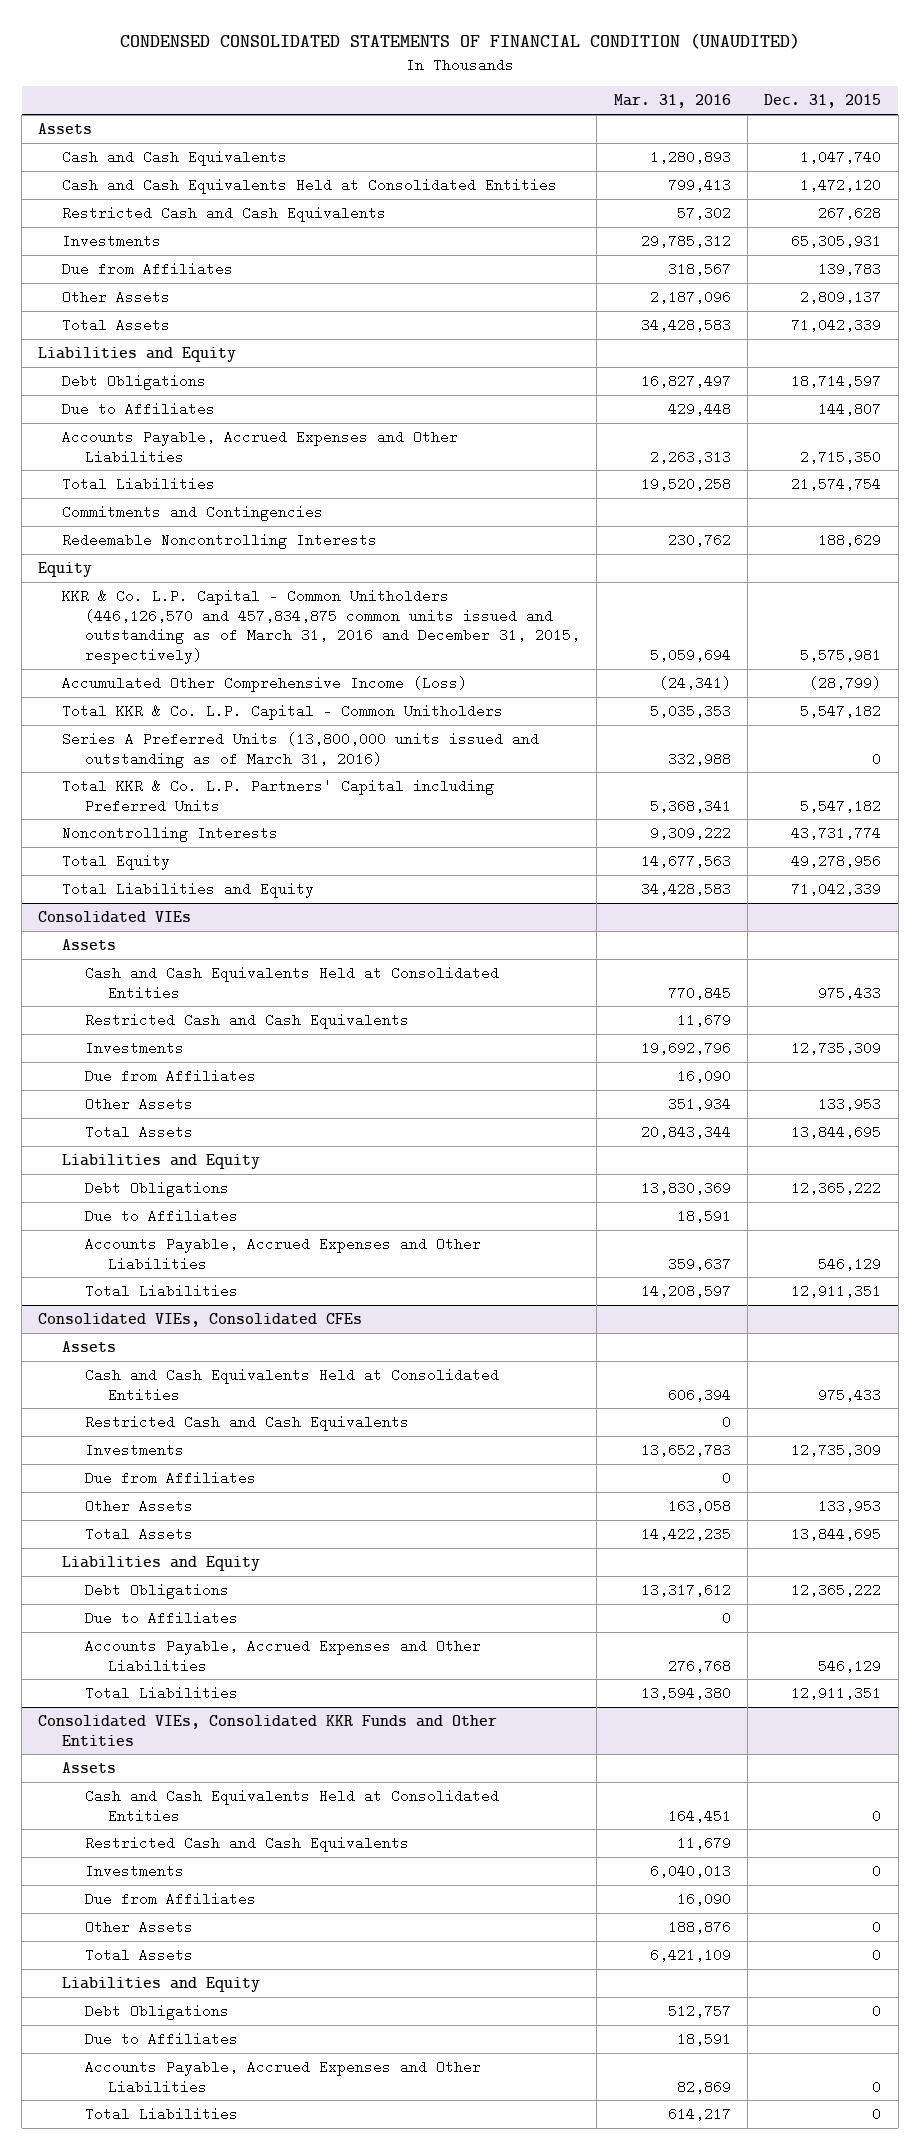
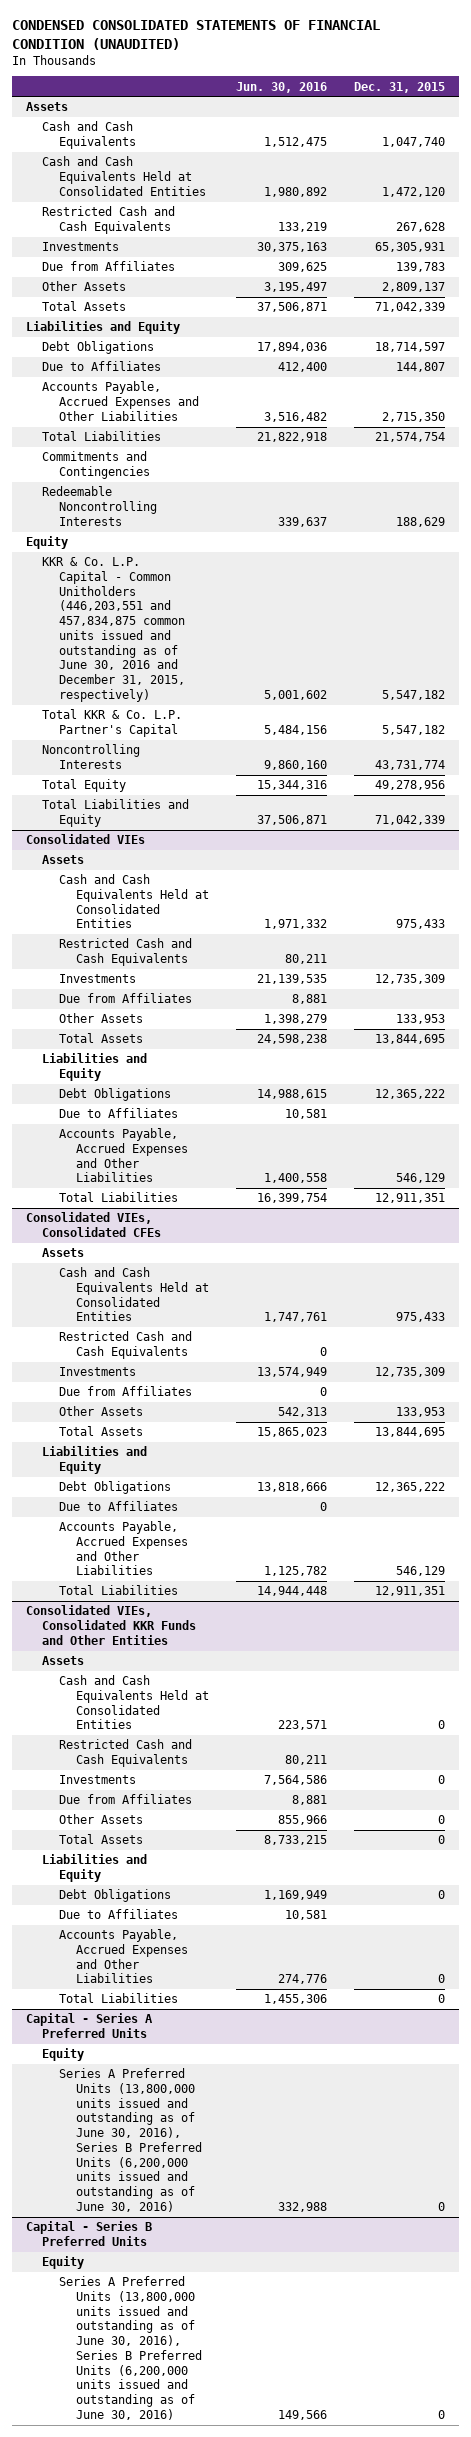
- | Mar. 31, 2016 | Dec. 31, 2015
+ | Jun. 30, 2016 | Dec. 31, 2015
- KKR & Co. L.P. Capital - Common Unitholders (446,126,570 and 457,834,875 common units issued and outstanding as of March 31, 2016 and December 31, 2015, respectively) | 5,059,694 | 5,575,981
- Accumulated Other Comprehensive Income (Loss) | (24,341) | (28,799)
- Total KKR & Co. L.P. Capital - Common Unitholders | 5,035,353 | 5,547,182
- Series A Preferred Units (13,800,000 units issued and outstanding as of March 31, 2016) | 332,988 | 0
- Total KKR & Co. L.P. Partners' Capital including Preferred Units | 5,368,341 | 5,547,182
+ KKR & Co. L.P. Capital - Common Unitholders (446,203,551 and 457,834,875 common units issued and outstanding as of June 30, 2016 and December 31, 2015, respectively) | 5,001,602 | 5,547,182
+ Total KKR & Co. L.P. Partner's Capital | 5,484,156 | 5,547,182
+ Capital - Series A Preferred Units
+ Equity
+ Series A Preferred Units (13,800,000 units issued and outstanding as of June 30, 2016), Series B Preferred Units (6,200,000 units issued and outstanding as of June 30, 2016) | 332,988 | 0
+ Capital - Series B Preferred Units
+ Equity
+ Series A Preferred Units (13,800,000 units issued and outstanding as of June 30, 2016), Series B Preferred Units (6,200,000 units issued and outstanding as of June 30, 2016) | 149,566 | 0

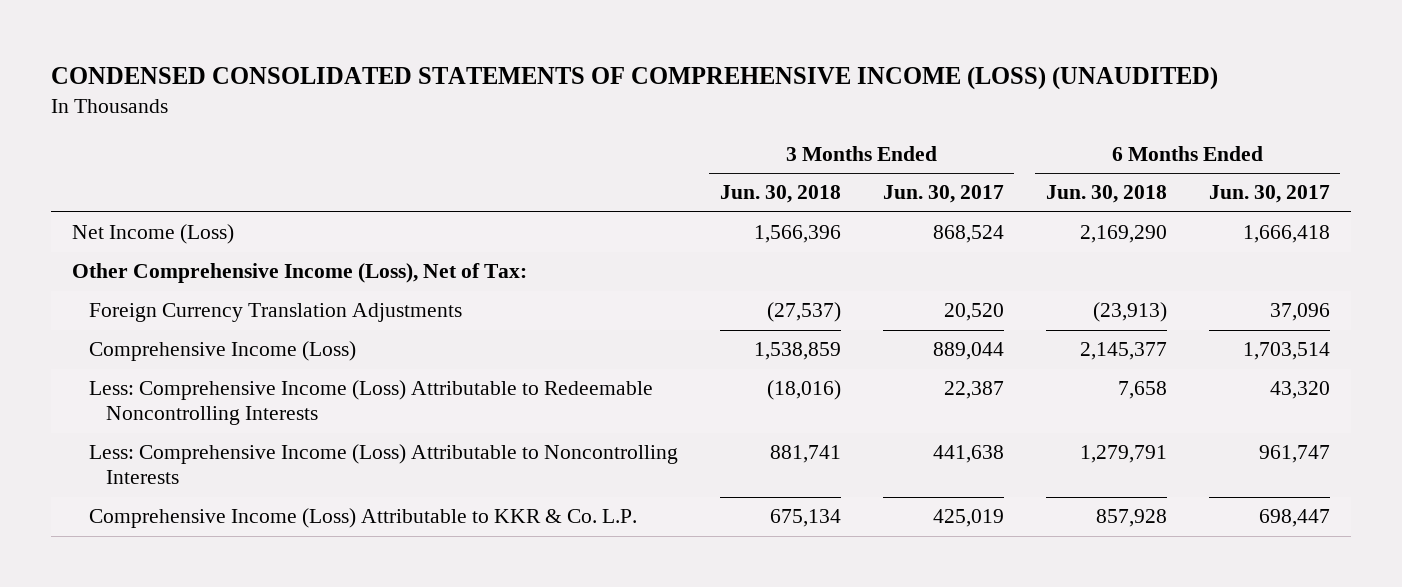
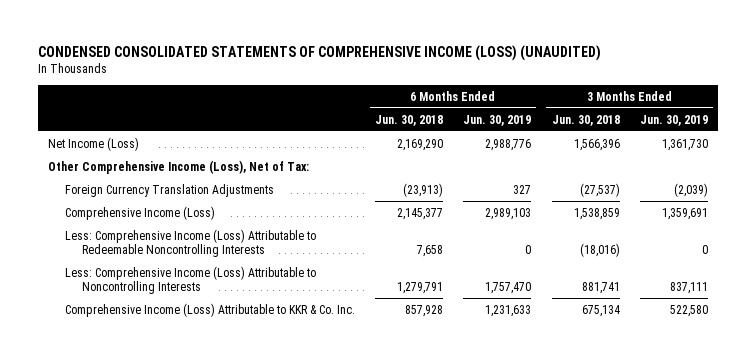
- | 3 Months Ended Jun. 30, 2018 | 3 Months Ended Jun. 30, 2017 | 6 Months Ended Jun. 30, 2018 | 6 Months Ended Jun. 30, 2017
+ | 6 Months Ended Jun. 30, 2018 | 6 Months Ended Jun. 30, 2019 | 3 Months Ended Jun. 30, 2018 | 3 Months Ended Jun. 30, 2019
- Comprehensive Income (Loss) Attributable to KKR & Co. L.P. | 675,134 | 425,019 | 857,928 | 698,447
+ Comprehensive Income (Loss) Attributable to KKR & Co. Inc. | 857,928 | 1,231,633 | 675,134 | 522,580

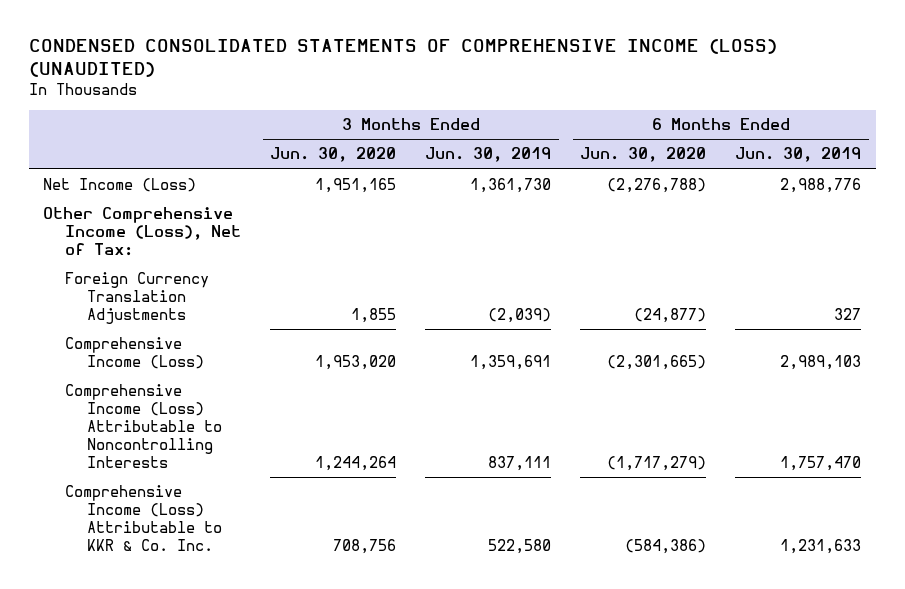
- | 6 Months Ended Jun. 30, 2018 | 6 Months Ended Jun. 30, 2019 | 3 Months Ended Jun. 30, 2018 | 3 Months Ended Jun. 30, 2019
+ | 3 Months Ended Jun. 30, 2020 | 3 Months Ended Jun. 30, 2019 | 6 Months Ended Jun. 30, 2020 | 6 Months Ended Jun. 30, 2019
- Less: Comprehensive Income (Loss) Attributable to Redeemable Noncontrolling Interests | 7,658 | 0 | (18,016) | 0
- Less: Comprehensive Income (Loss) Attributable to Noncontrolling Interests | 1,279,791 | 1,757,470 | 881,741 | 837,111
+ Comprehensive Income (Loss) Attributable to Noncontrolling Interests | 1,244,264 | 837,111 | (1,717,279) | 1,757,470

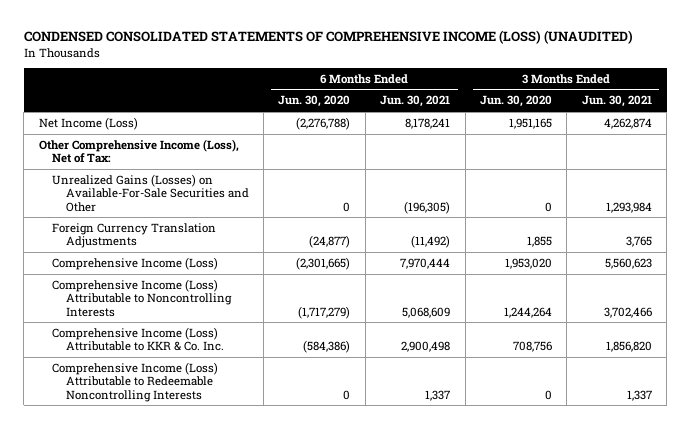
- | 3 Months Ended Jun. 30, 2020 | 3 Months Ended Jun. 30, 2019 | 6 Months Ended Jun. 30, 2020 | 6 Months Ended Jun. 30, 2019
+ | 6 Months Ended Jun. 30, 2020 | 6 Months Ended Jun. 30, 2021 | 3 Months Ended Jun. 30, 2020 | 3 Months Ended Jun. 30, 2021
+ Unrealized Gains (Losses) on Available-For-Sale Securities and Other | 0 | (196,305) | 0 | 1,293,984
+ Comprehensive Income (Loss) Attributable to Redeemable Noncontrolling Interests | 0 | 1,337 | 0 | 1,337

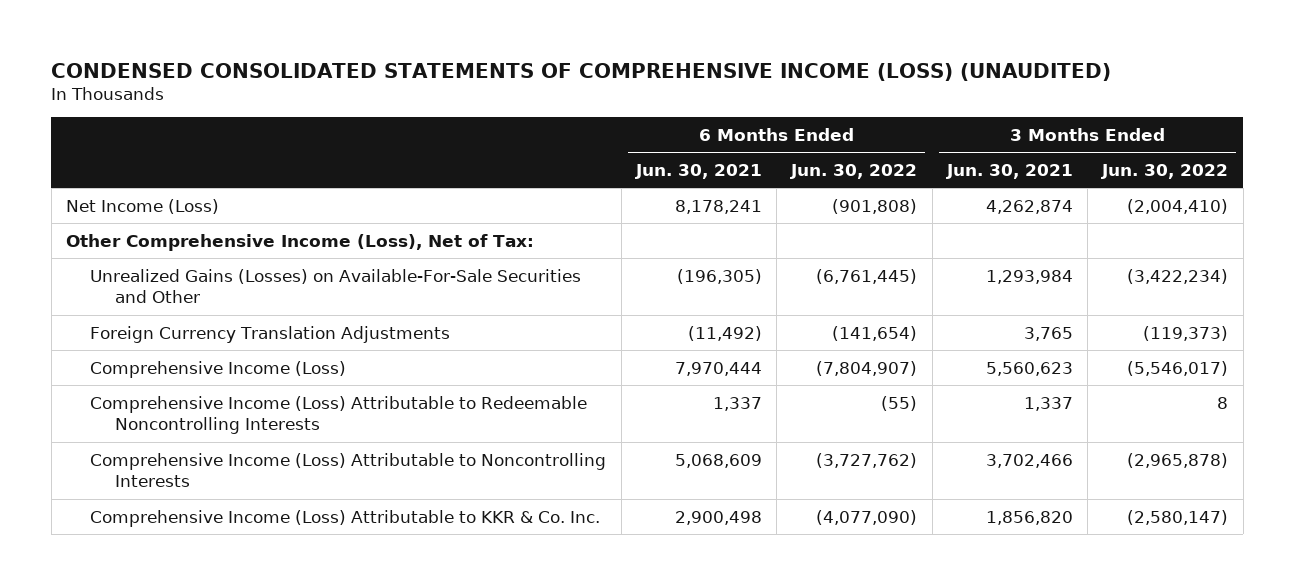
- | 6 Months Ended Jun. 30, 2020 | 6 Months Ended Jun. 30, 2021 | 3 Months Ended Jun. 30, 2020 | 3 Months Ended Jun. 30, 2021
+ | 6 Months Ended Jun. 30, 2021 | 6 Months Ended Jun. 30, 2022 | 3 Months Ended Jun. 30, 2021 | 3 Months Ended Jun. 30, 2022
moved up: Comprehensive Income (Loss) Attributable to Redeemable Noncontrolling Interests | 1,337 | (55) | 1,337 | 8

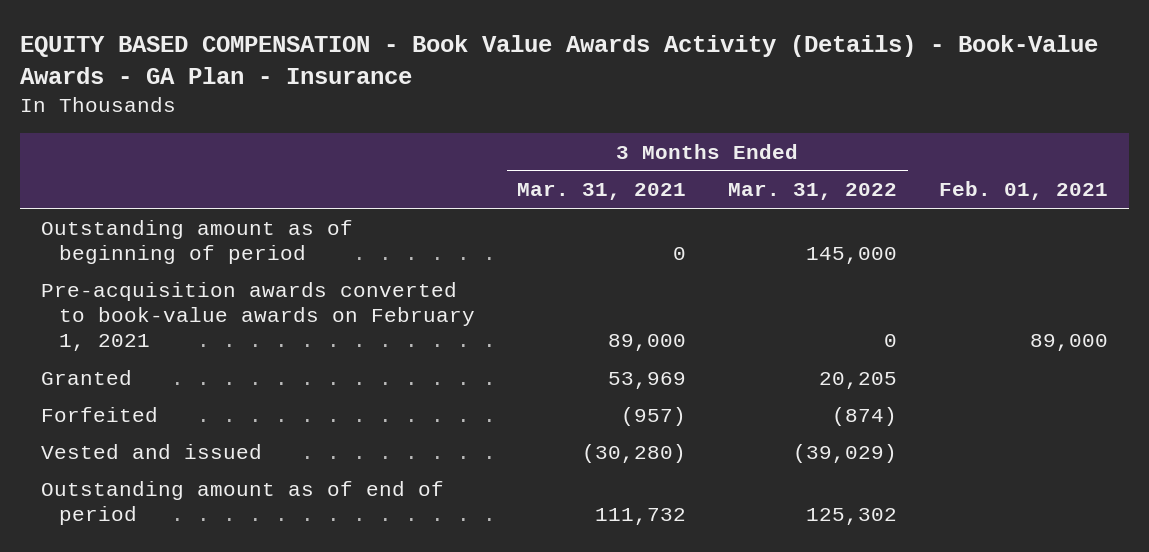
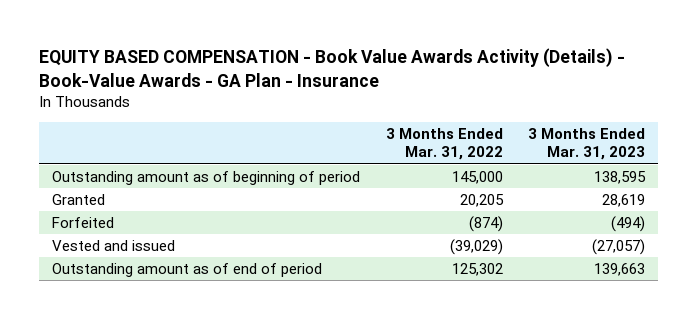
- | 3 Months Ended Mar. 31, 2021 | 3 Months Ended Mar. 31, 2022 | Feb. 01, 2021
+ | 3 Months Ended Mar. 31, 2022 | 3 Months Ended Mar. 31, 2023
- Pre-acquisition awards converted to book-value awards on February 1, 2021 | 89,000 | 0 | 89,000

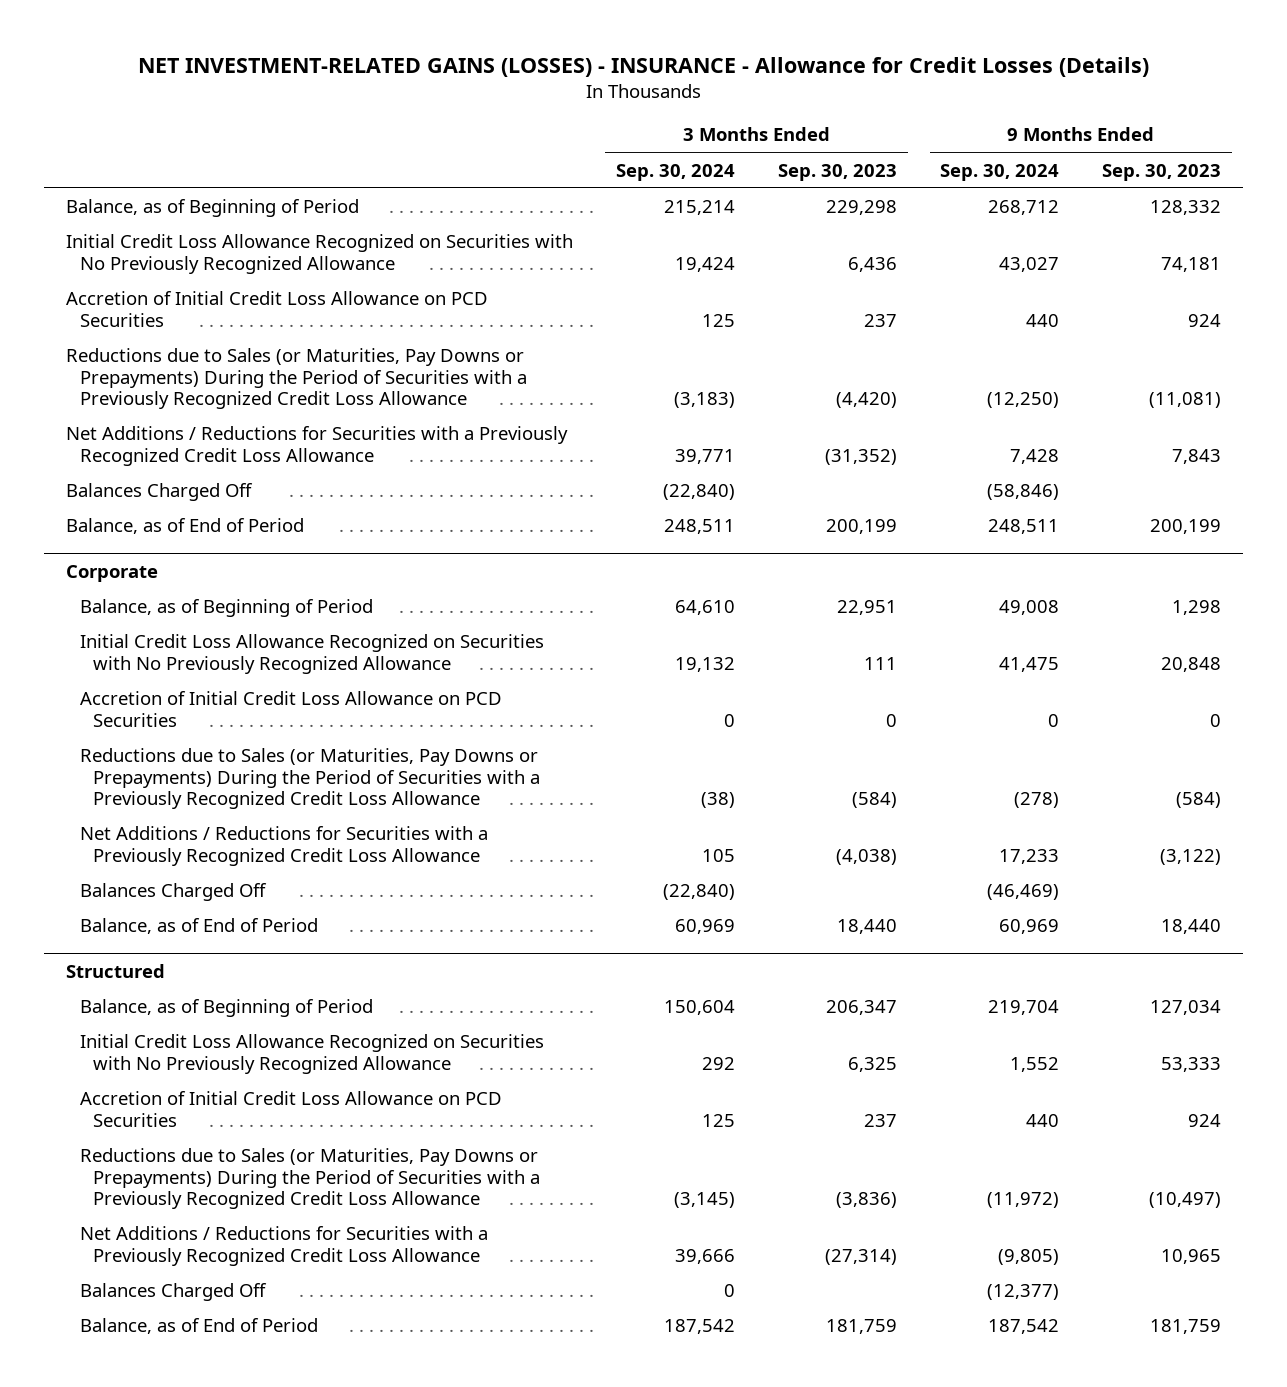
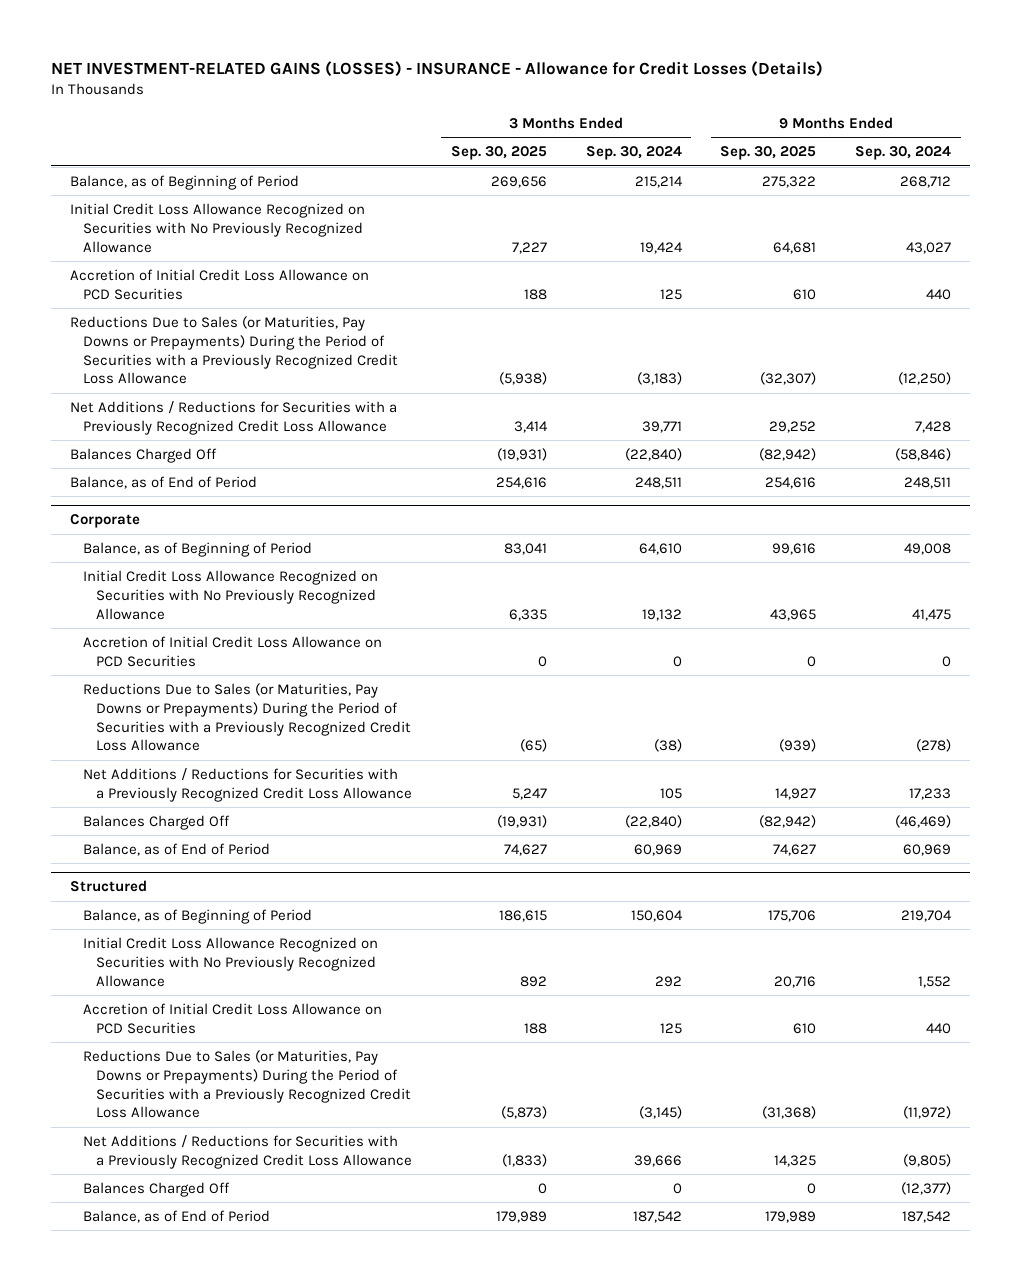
- | 3 Months Ended Sep. 30, 2024 | 3 Months Ended Sep. 30, 2023 | 9 Months Ended Sep. 30, 2024 | 9 Months Ended Sep. 30, 2023
+ | 3 Months Ended Sep. 30, 2025 | 3 Months Ended Sep. 30, 2024 | 9 Months Ended Sep. 30, 2025 | 9 Months Ended Sep. 30, 2024
- Reductions due to Sales (or Maturities, Pay Downs or Prepayments) During the Period of Securities with a Previously Recognized Credit Loss Allowance | (3,183) | (4,420) | (12,250) | (11,081)
+ Reductions Due to Sales (or Maturities, Pay Downs or Prepayments) During the Period of Securities with a Previously Recognized Credit Loss Allowance | (5,938) | (3,183) | (32,307) | (12,250)
@ Corporate
- Reductions due to Sales (or Maturities, Pay Downs or Prepayments) During the Period of Securities with a Previously Recognized Credit Loss Allowance | (38) | (584) | (278) | (584)
+ Reductions Due to Sales (or Maturities, Pay Downs or Prepayments) During the Period of Securities with a Previously Recognized Credit Loss Allowance | (65) | (38) | (939) | (278)
@ Structured
- Reductions due to Sales (or Maturities, Pay Downs or Prepayments) During the Period of Securities with a Previously Recognized Credit Loss Allowance | (3,145) | (3,836) | (11,972) | (10,497)
+ Reductions Due to Sales (or Maturities, Pay Downs or Prepayments) During the Period of Securities with a Previously Recognized Credit Loss Allowance | (5,873) | (3,145) | (31,368) | (11,972)

